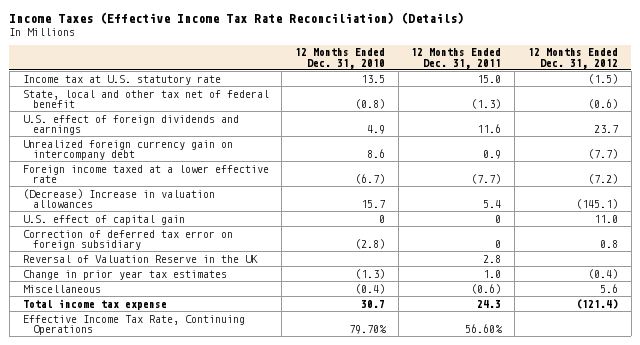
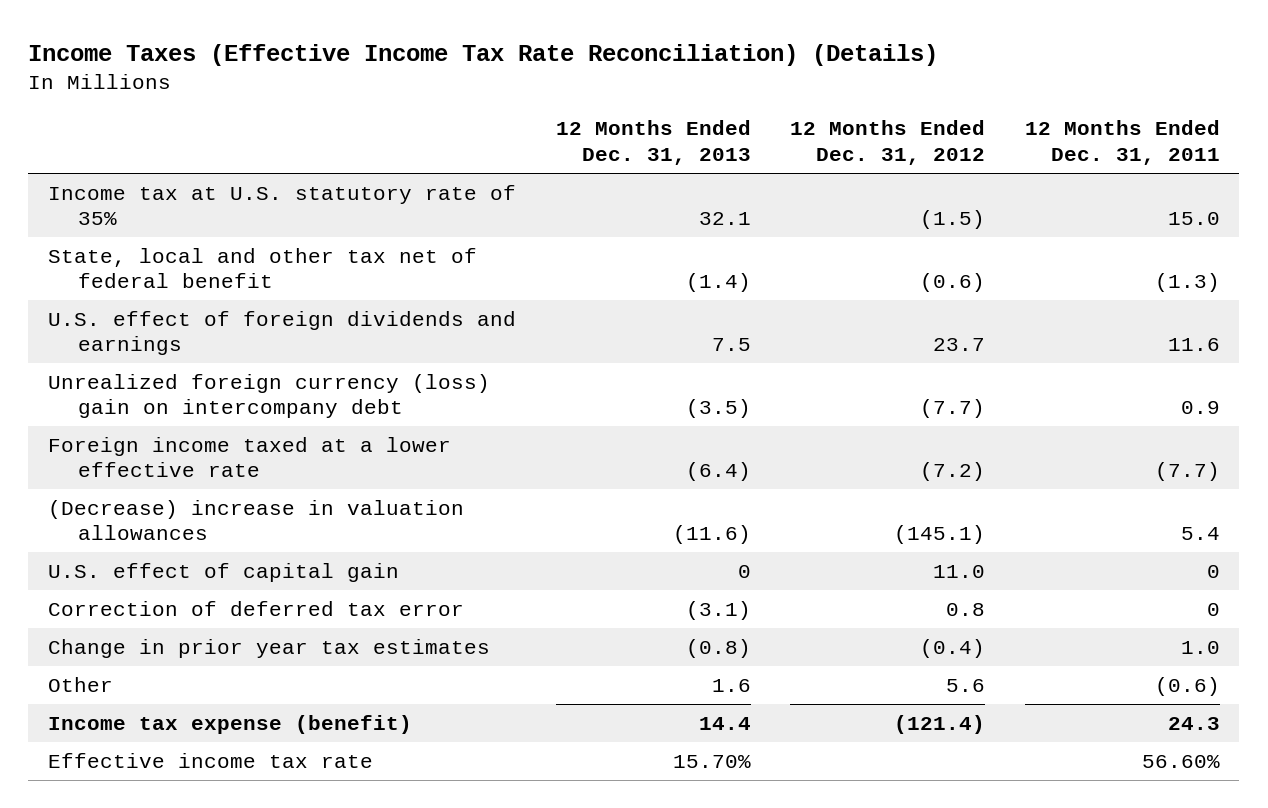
- | 12 Months Ended Dec. 31, 2010 | 12 Months Ended Dec. 31, 2011 | 12 Months Ended Dec. 31, 2012
+ | 12 Months Ended Dec. 31, 2013 | 12 Months Ended Dec. 31, 2012 | 12 Months Ended Dec. 31, 2011
- Income tax at U.S. statutory rate | 13.5 | 15.0 | (1.5)
+ Income tax at U.S. statutory rate of 35% | 32.1 | (1.5) | 15.0
- Unrealized foreign currency gain on intercompany debt | 8.6 | 0.9 | (7.7)
+ Unrealized foreign currency (loss) gain on intercompany debt | (3.5) | (7.7) | 0.9
- (Decrease) Increase in valuation allowances | 15.7 | 5.4 | (145.1)
+ (Decrease) increase in valuation allowances | (11.6) | (145.1) | 5.4
- Correction of deferred tax error on foreign subsidiary | (2.8) | 0 | 0.8
- Reversal of Valuation Reserve in the UK | | 2.8 |
+ Correction of deferred tax error | (3.1) | 0.8 | 0
- Miscellaneous | (0.4) | (0.6) | 5.6
- Total income tax expense | 30.7 | 24.3 | (121.4)
- Effective Income Tax Rate, Continuing Operations | 79.70% | 56.60% |
+ Other | 1.6 | 5.6 | (0.6)
+ Income tax expense (benefit) | 14.4 | (121.4) | 24.3
+ Effective income tax rate | 15.70% | | 56.60%

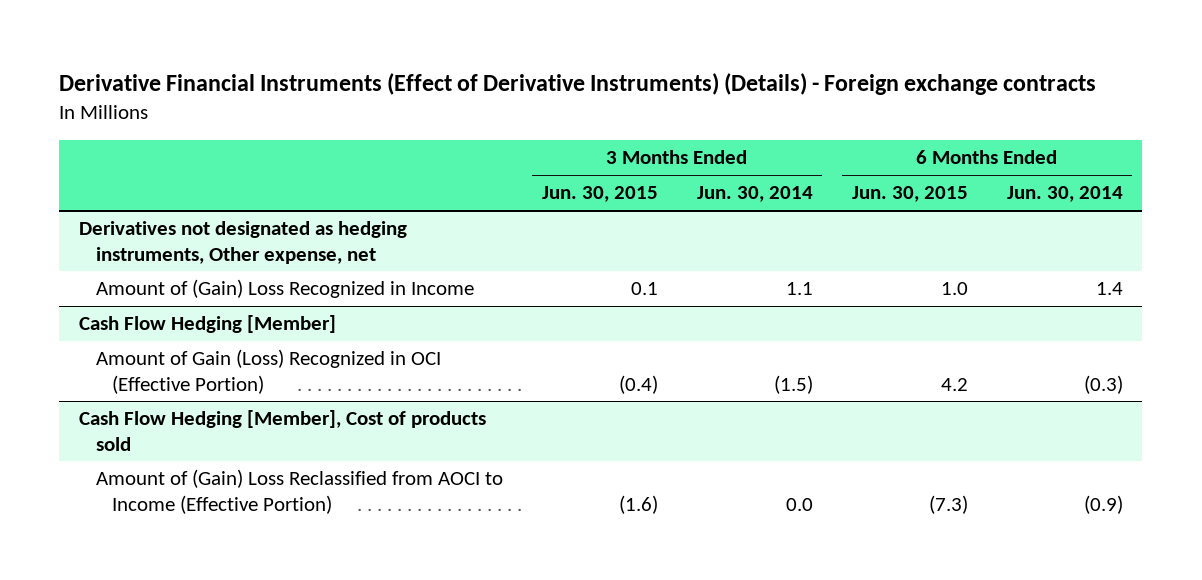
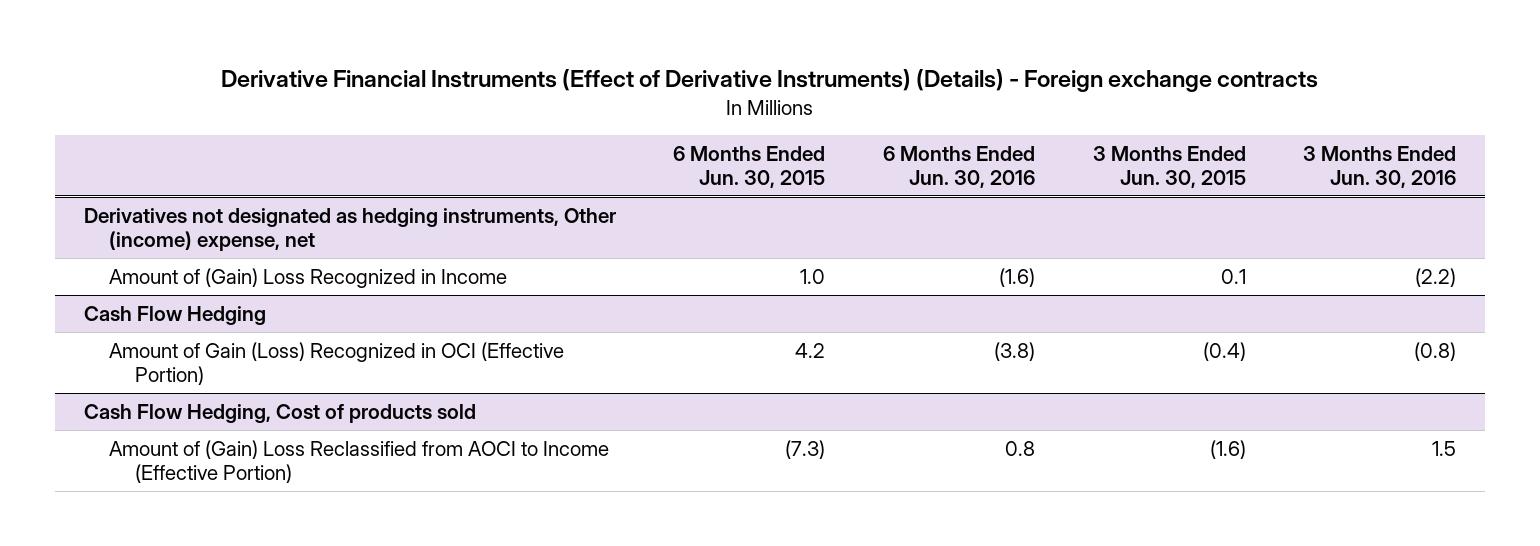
- | 3 Months Ended Jun. 30, 2015 | 3 Months Ended Jun. 30, 2014 | 6 Months Ended Jun. 30, 2015 | 6 Months Ended Jun. 30, 2014
+ | 6 Months Ended Jun. 30, 2015 | 6 Months Ended Jun. 30, 2016 | 3 Months Ended Jun. 30, 2015 | 3 Months Ended Jun. 30, 2016
- Derivatives not designated as hedging instruments, Other expense, net
+ Derivatives not designated as hedging instruments, Other (income) expense, net
- Cash Flow Hedging [Member]
+ Cash Flow Hedging
- Cash Flow Hedging [Member], Cost of products sold
+ Cash Flow Hedging, Cost of products sold

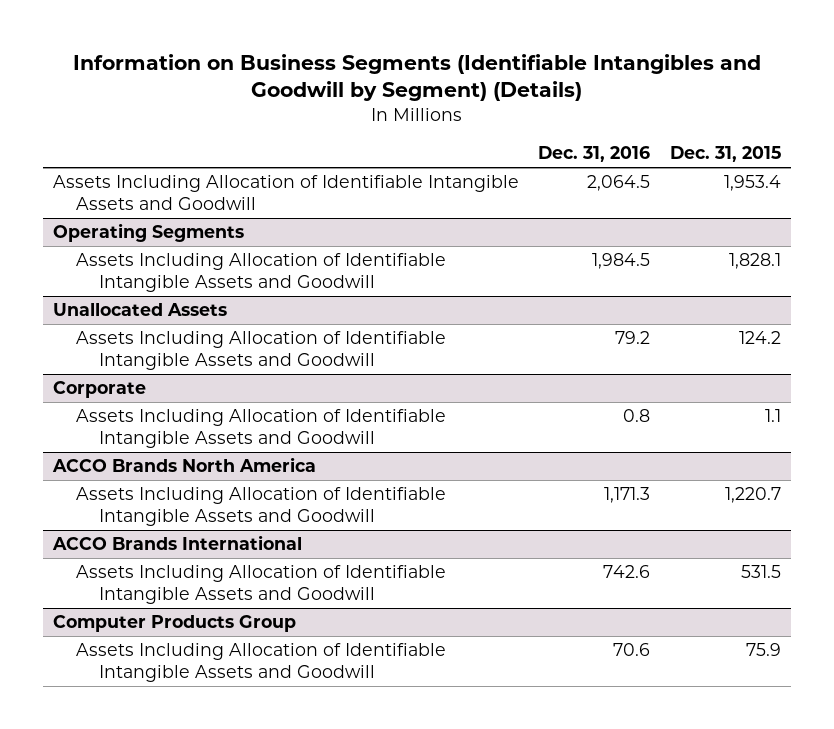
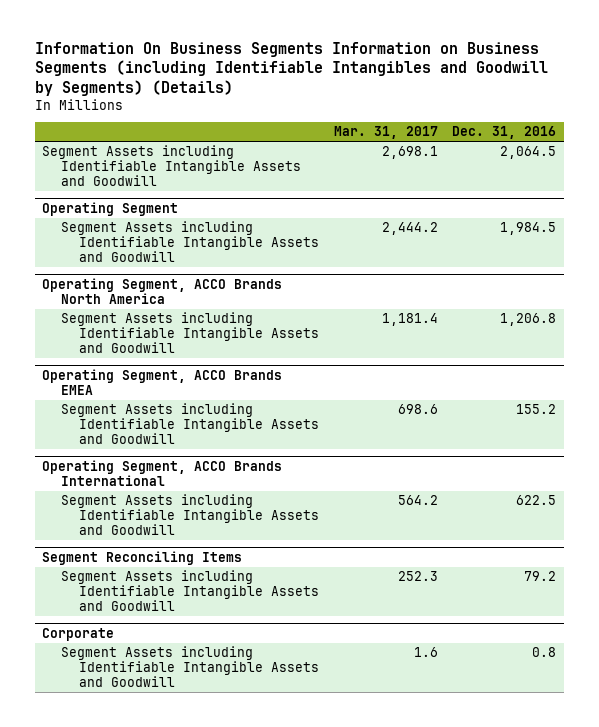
- Information on Business Segments (Identifiable Intangibles and Goodwill by Segment) (Details)
+ Information On Business Segments Information on Business Segments (including Identifiable Intangibles and Goodwill by Segments) (Details)
- | Dec. 31, 2016 | Dec. 31, 2015
+ | Mar. 31, 2017 | Dec. 31, 2016
- Assets Including Allocation of Identifiable Intangible Assets and Goodwill | 2,064.5 | 1,953.4
- Operating Segments
- Assets Including Allocation of Identifiable Intangible Assets and Goodwill | 1,984.5 | 1,828.1
- Unallocated Assets
- Assets Including Allocation of Identifiable Intangible Assets and Goodwill | 79.2 | 124.2
+ Segment Assets including Identifiable Intangible Assets and Goodwill | 2,698.1 | 2,064.5
+ Operating Segment
+ Segment Assets including Identifiable Intangible Assets and Goodwill | 2,444.2 | 1,984.5
+ Operating Segment, ACCO Brands North America
+ Segment Assets including Identifiable Intangible Assets and Goodwill | 1,181.4 | 1,206.8
+ Operating Segment, ACCO Brands EMEA
+ Segment Assets including Identifiable Intangible Assets and Goodwill | 698.6 | 155.2
+ Operating Segment, ACCO Brands International
+ Segment Assets including Identifiable Intangible Assets and Goodwill | 564.2 | 622.5
+ Segment Reconciling Items
+ Segment Assets including Identifiable Intangible Assets and Goodwill | 252.3 | 79.2
@ Corporate
- Assets Including Allocation of Identifiable Intangible Assets and Goodwill | 0.8 | 1.1
- ACCO Brands North America
- Assets Including Allocation of Identifiable Intangible Assets and Goodwill | 1,171.3 | 1,220.7
- ACCO Brands International
- Assets Including Allocation of Identifiable Intangible Assets and Goodwill | 742.6 | 531.5
- Computer Products Group
- Assets Including Allocation of Identifiable Intangible Assets and Goodwill | 70.6 | 75.9
@ Corporate
+ Segment Assets including Identifiable Intangible Assets and Goodwill | 1.6 | 0.8

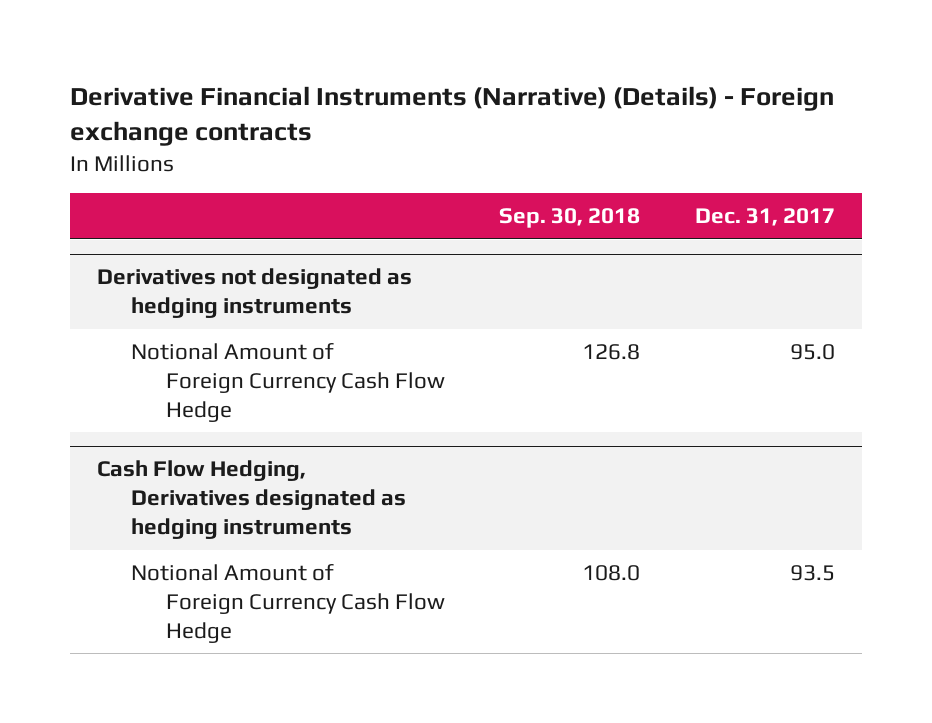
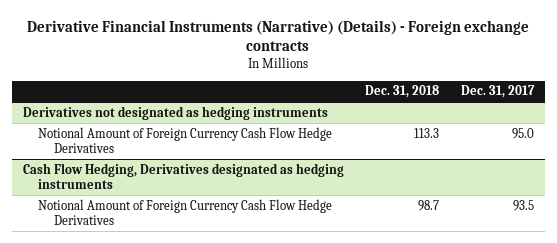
- | Sep. 30, 2018 | Dec. 31, 2017
+ | Dec. 31, 2018 | Dec. 31, 2017
@ Derivatives not designated as hedging instruments
- Notional Amount of Foreign Currency Cash Flow Hedge | 126.8 | 95.0
+ Notional Amount of Foreign Currency Cash Flow Hedge Derivatives | 113.3 | 95.0
@ Cash Flow Hedging, Derivatives designated as hedging instruments
- Notional Amount of Foreign Currency Cash Flow Hedge | 108.0 | 93.5
+ Notional Amount of Foreign Currency Cash Flow Hedge Derivatives | 98.7 | 93.5

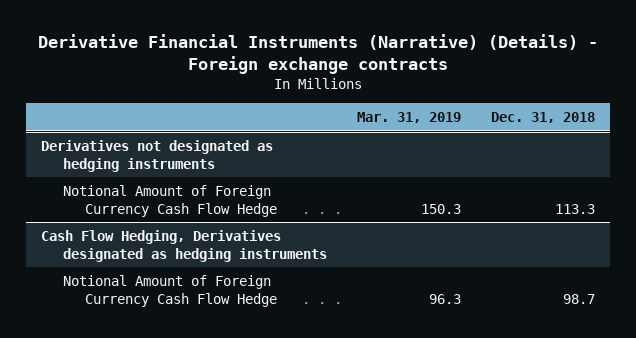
- | Dec. 31, 2018 | Dec. 31, 2017
+ | Mar. 31, 2019 | Dec. 31, 2018
@ Derivatives not designated as hedging instruments
- Notional Amount of Foreign Currency Cash Flow Hedge Derivatives | 113.3 | 95.0
+ Notional Amount of Foreign Currency Cash Flow Hedge | 150.3 | 113.3
@ Cash Flow Hedging, Derivatives designated as hedging instruments
- Notional Amount of Foreign Currency Cash Flow Hedge Derivatives | 98.7 | 93.5
+ Notional Amount of Foreign Currency Cash Flow Hedge | 96.3 | 98.7

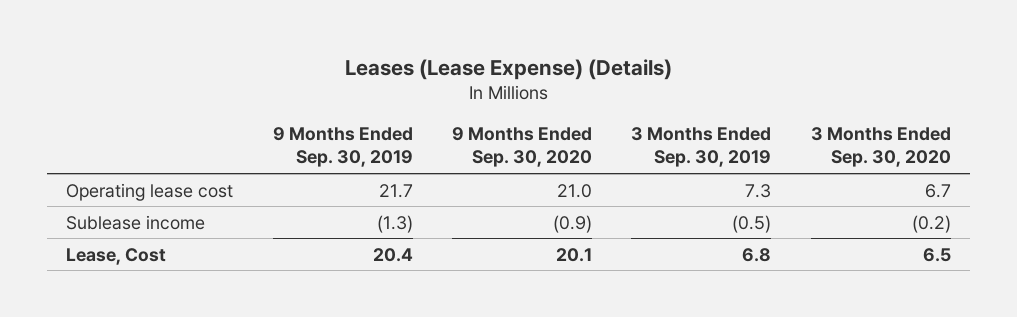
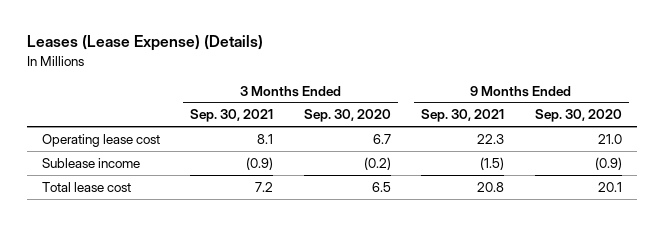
- | 9 Months Ended Sep. 30, 2019 | 9 Months Ended Sep. 30, 2020 | 3 Months Ended Sep. 30, 2019 | 3 Months Ended Sep. 30, 2020
+ | 3 Months Ended Sep. 30, 2021 | 3 Months Ended Sep. 30, 2020 | 9 Months Ended Sep. 30, 2021 | 9 Months Ended Sep. 30, 2020
- Lease, Cost | 20.4 | 20.1 | 6.8 | 6.5
+ Total lease cost | 7.2 | 6.5 | 20.8 | 20.1

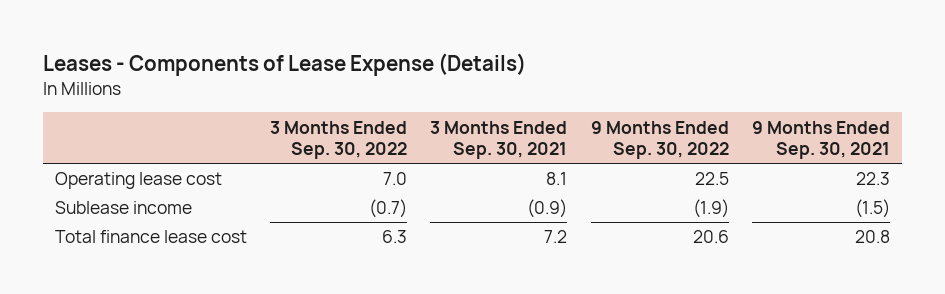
- Leases (Lease Expense) (Details)
+ Leases - Components of Lease Expense (Details)
- | 3 Months Ended Sep. 30, 2021 | 3 Months Ended Sep. 30, 2020 | 9 Months Ended Sep. 30, 2021 | 9 Months Ended Sep. 30, 2020
+ | 3 Months Ended Sep. 30, 2022 | 3 Months Ended Sep. 30, 2021 | 9 Months Ended Sep. 30, 2022 | 9 Months Ended Sep. 30, 2021
- Total lease cost | 7.2 | 6.5 | 20.8 | 20.1
+ Total finance lease cost | 6.3 | 7.2 | 20.6 | 20.8

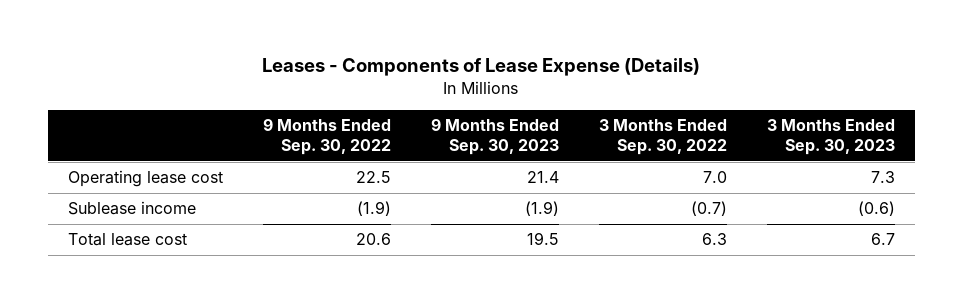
- | 3 Months Ended Sep. 30, 2022 | 3 Months Ended Sep. 30, 2021 | 9 Months Ended Sep. 30, 2022 | 9 Months Ended Sep. 30, 2021
+ | 9 Months Ended Sep. 30, 2022 | 9 Months Ended Sep. 30, 2023 | 3 Months Ended Sep. 30, 2022 | 3 Months Ended Sep. 30, 2023
- Total finance lease cost | 6.3 | 7.2 | 20.6 | 20.8
+ Total lease cost | 20.6 | 19.5 | 6.3 | 6.7

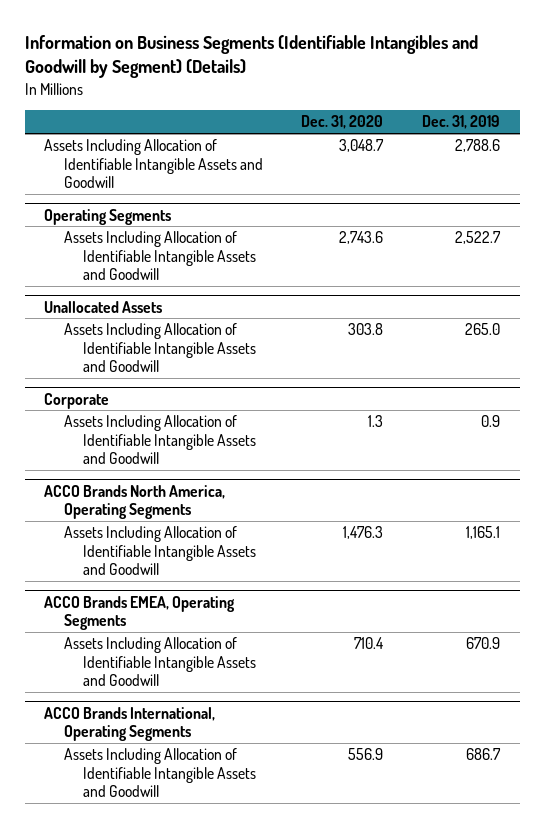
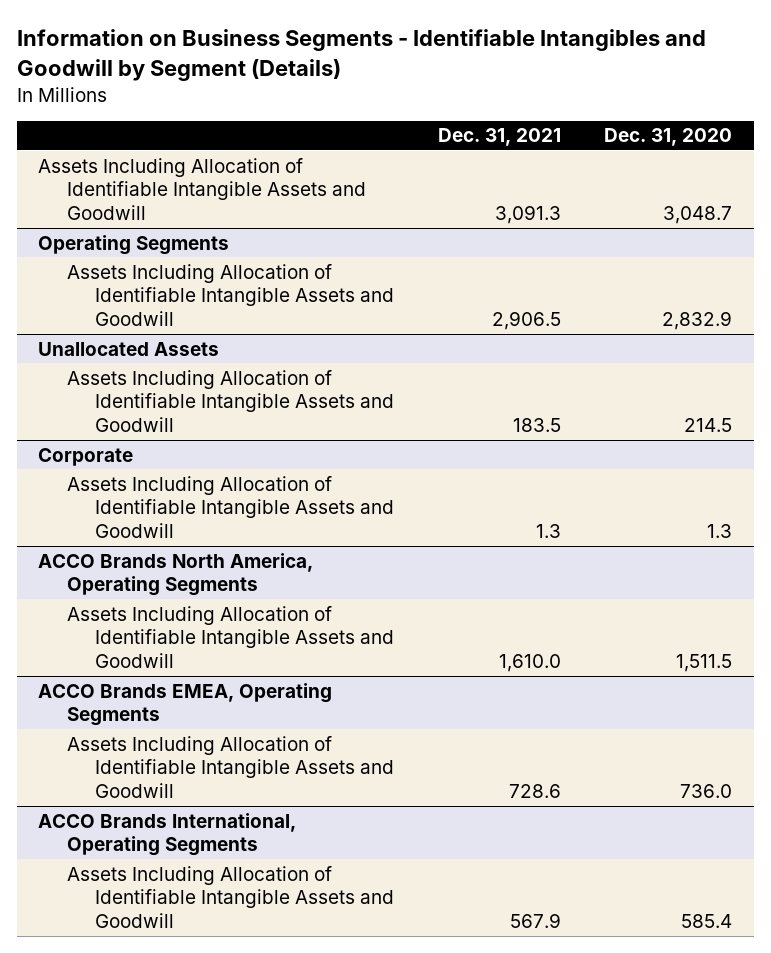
- Information on Business Segments (Identifiable Intangibles and Goodwill by Segment) (Details)
+ Information on Business Segments - Identifiable Intangibles and Goodwill by Segment (Details)
- | Dec. 31, 2020 | Dec. 31, 2019
+ | Dec. 31, 2021 | Dec. 31, 2020
@ Operating Segments
- Assets Including Allocation of Identifiable Intangible Assets and Goodwill | 2,743.6 | 2,522.7
+ Assets Including Allocation of Identifiable Intangible Assets and Goodwill | 2,906.5 | 2,832.9
@ Unallocated Assets
- Assets Including Allocation of Identifiable Intangible Assets and Goodwill | 303.8 | 265.0
+ Assets Including Allocation of Identifiable Intangible Assets and Goodwill | 183.5 | 214.5
@ ACCO Brands North America, Operating Segments
- Assets Including Allocation of Identifiable Intangible Assets and Goodwill | 1,476.3 | 1,165.1
+ Assets Including Allocation of Identifiable Intangible Assets and Goodwill | 1,610.0 | 1,511.5
@ ACCO Brands EMEA, Operating Segments
- Assets Including Allocation of Identifiable Intangible Assets and Goodwill | 710.4 | 670.9
+ Assets Including Allocation of Identifiable Intangible Assets and Goodwill | 728.6 | 736.0
@ ACCO Brands International, Operating Segments
- Assets Including Allocation of Identifiable Intangible Assets and Goodwill | 556.9 | 686.7
+ Assets Including Allocation of Identifiable Intangible Assets and Goodwill | 567.9 | 585.4

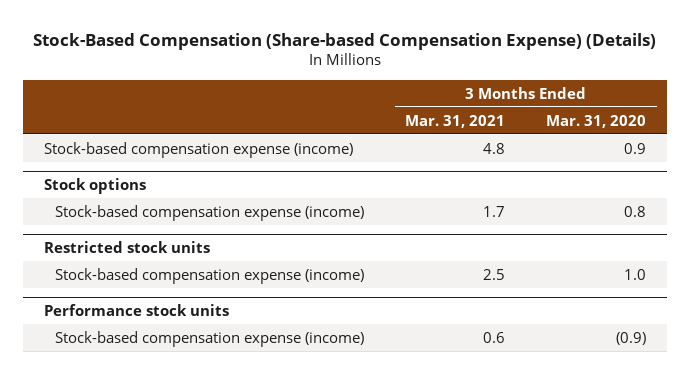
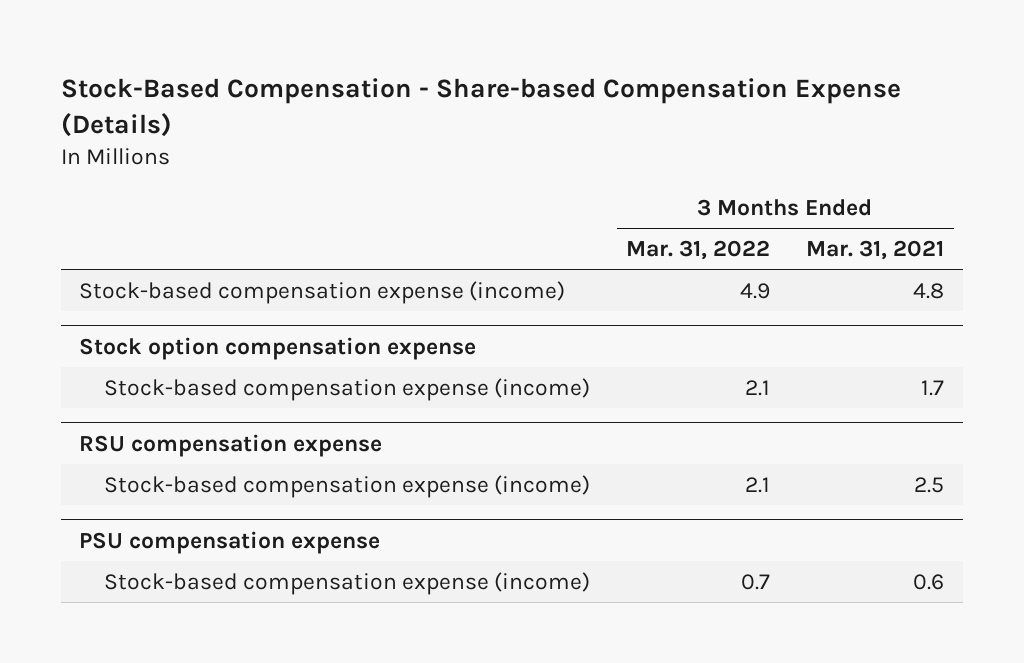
- Stock-Based Compensation (Share-based Compensation Expense) (Details)
+ Stock-Based Compensation - Share-based Compensation Expense (Details)
- | 3 Months Ended Mar. 31, 2021 | 3 Months Ended Mar. 31, 2020
+ | 3 Months Ended Mar. 31, 2022 | 3 Months Ended Mar. 31, 2021
- Stock options
+ Stock option compensation expense
- Restricted stock units
+ RSU compensation expense
- Performance stock units
+ PSU compensation expense

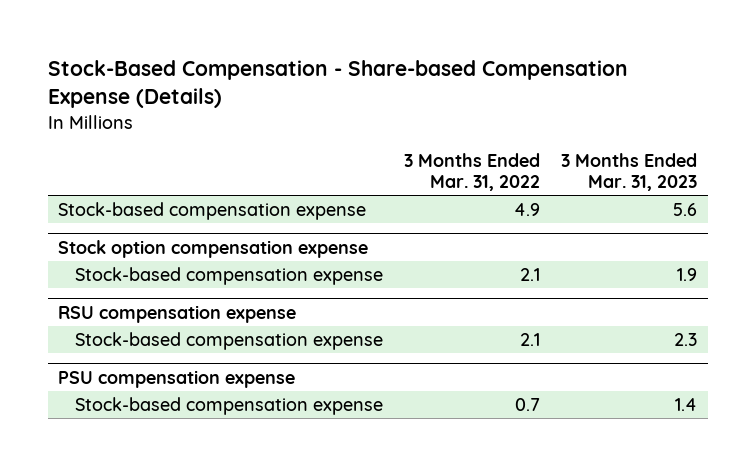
- | 3 Months Ended Mar. 31, 2022 | 3 Months Ended Mar. 31, 2021
+ | 3 Months Ended Mar. 31, 2022 | 3 Months Ended Mar. 31, 2023
- Stock-based compensation expense (income) | 4.9 | 4.8
+ Stock-based compensation expense | 4.9 | 5.6
@ Stock option compensation expense
- Stock-based compensation expense (income) | 2.1 | 1.7
+ Stock-based compensation expense | 2.1 | 1.9
@ RSU compensation expense
- Stock-based compensation expense (income) | 2.1 | 2.5
+ Stock-based compensation expense | 2.1 | 2.3
@ PSU compensation expense
- Stock-based compensation expense (income) | 0.7 | 0.6
+ Stock-based compensation expense | 0.7 | 1.4

